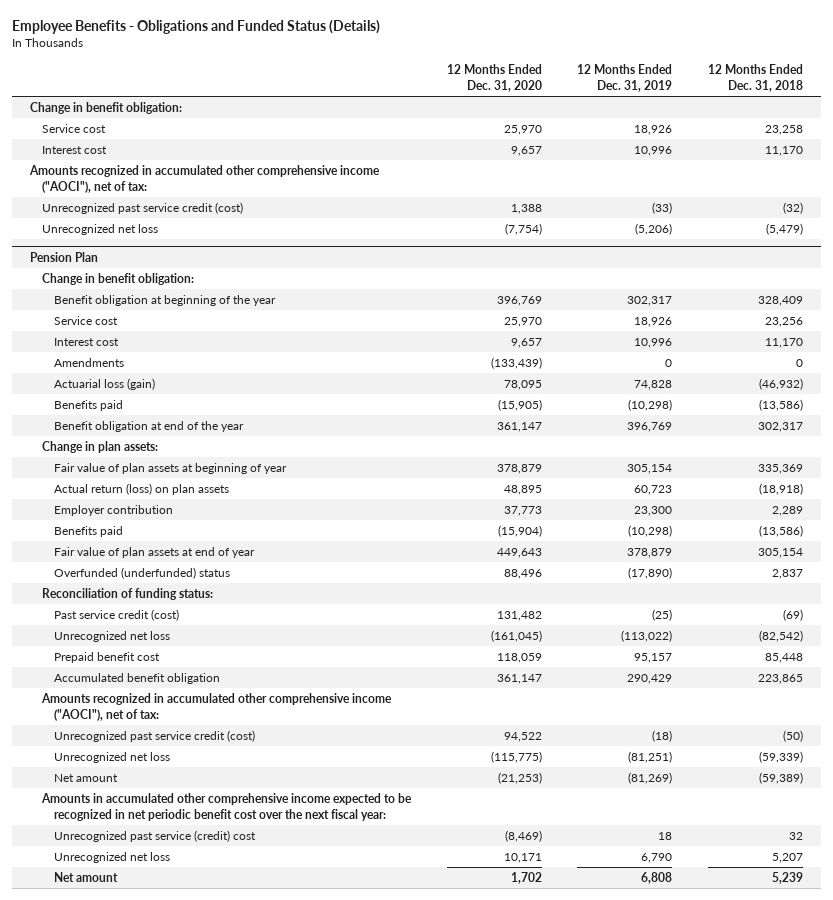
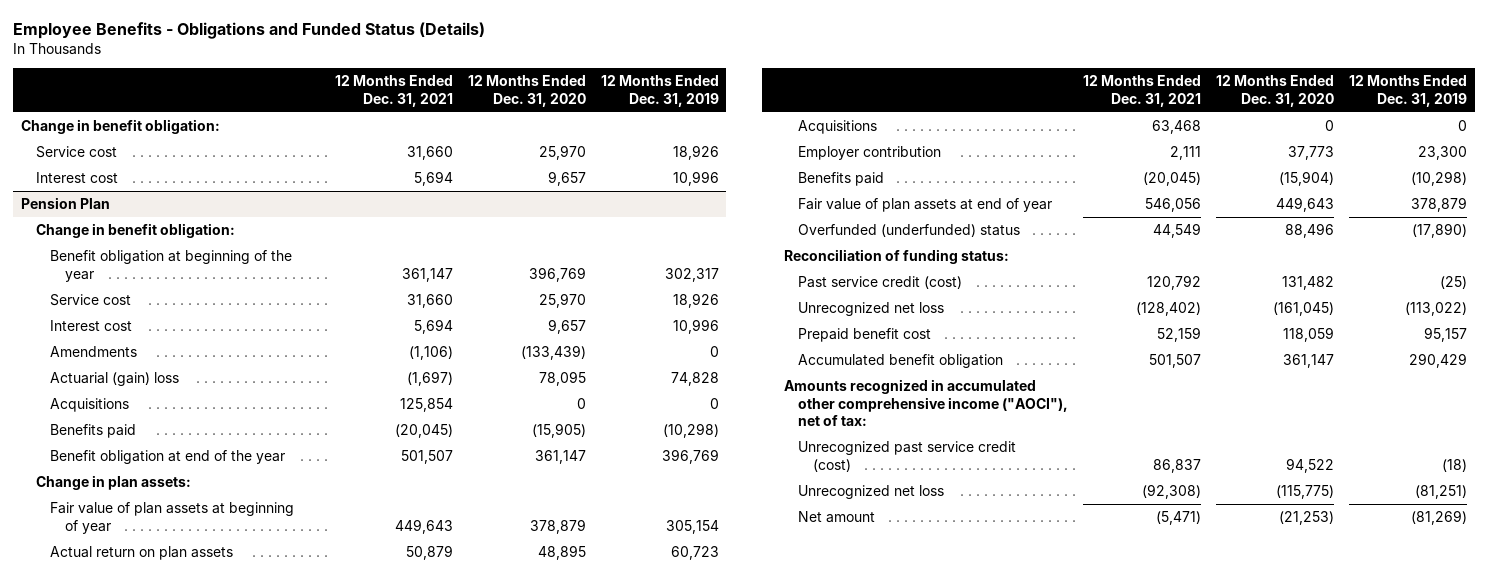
- | 12 Months Ended Dec. 31, 2020 | 12 Months Ended Dec. 31, 2019 | 12 Months Ended Dec. 31, 2018
+ | 12 Months Ended Dec. 31, 2021 | 12 Months Ended Dec. 31, 2020 | 12 Months Ended Dec. 31, 2019
- Amounts recognized in accumulated other comprehensive income ("AOCI"), net of tax:
- Unrecognized past service credit (cost) | 1,388 | (33) | (32)
- Unrecognized net loss | (7,754) | (5,206) | (5,479)
@ Pension Plan
- Actuarial loss (gain) | 78,095 | 74,828 | (46,932)
+ Actuarial (gain) loss | (1,697) | 78,095 | 74,828
+ Acquisitions | 125,854 | 0 | 0
- Actual return (loss) on plan assets | 48,895 | 60,723 | (18,918)
+ Actual return on plan assets | 50,879 | 48,895 | 60,723
+ Acquisitions | 63,468 | 0 | 0
- Amounts in accumulated other comprehensive income expected to be recognized in net periodic benefit cost over the next fiscal year:
- Unrecognized past service (credit) cost | (8,469) | 18 | 32
- Unrecognized net loss | 10,171 | 6,790 | 5,207
- Net amount | 1,702 | 6,808 | 5,239

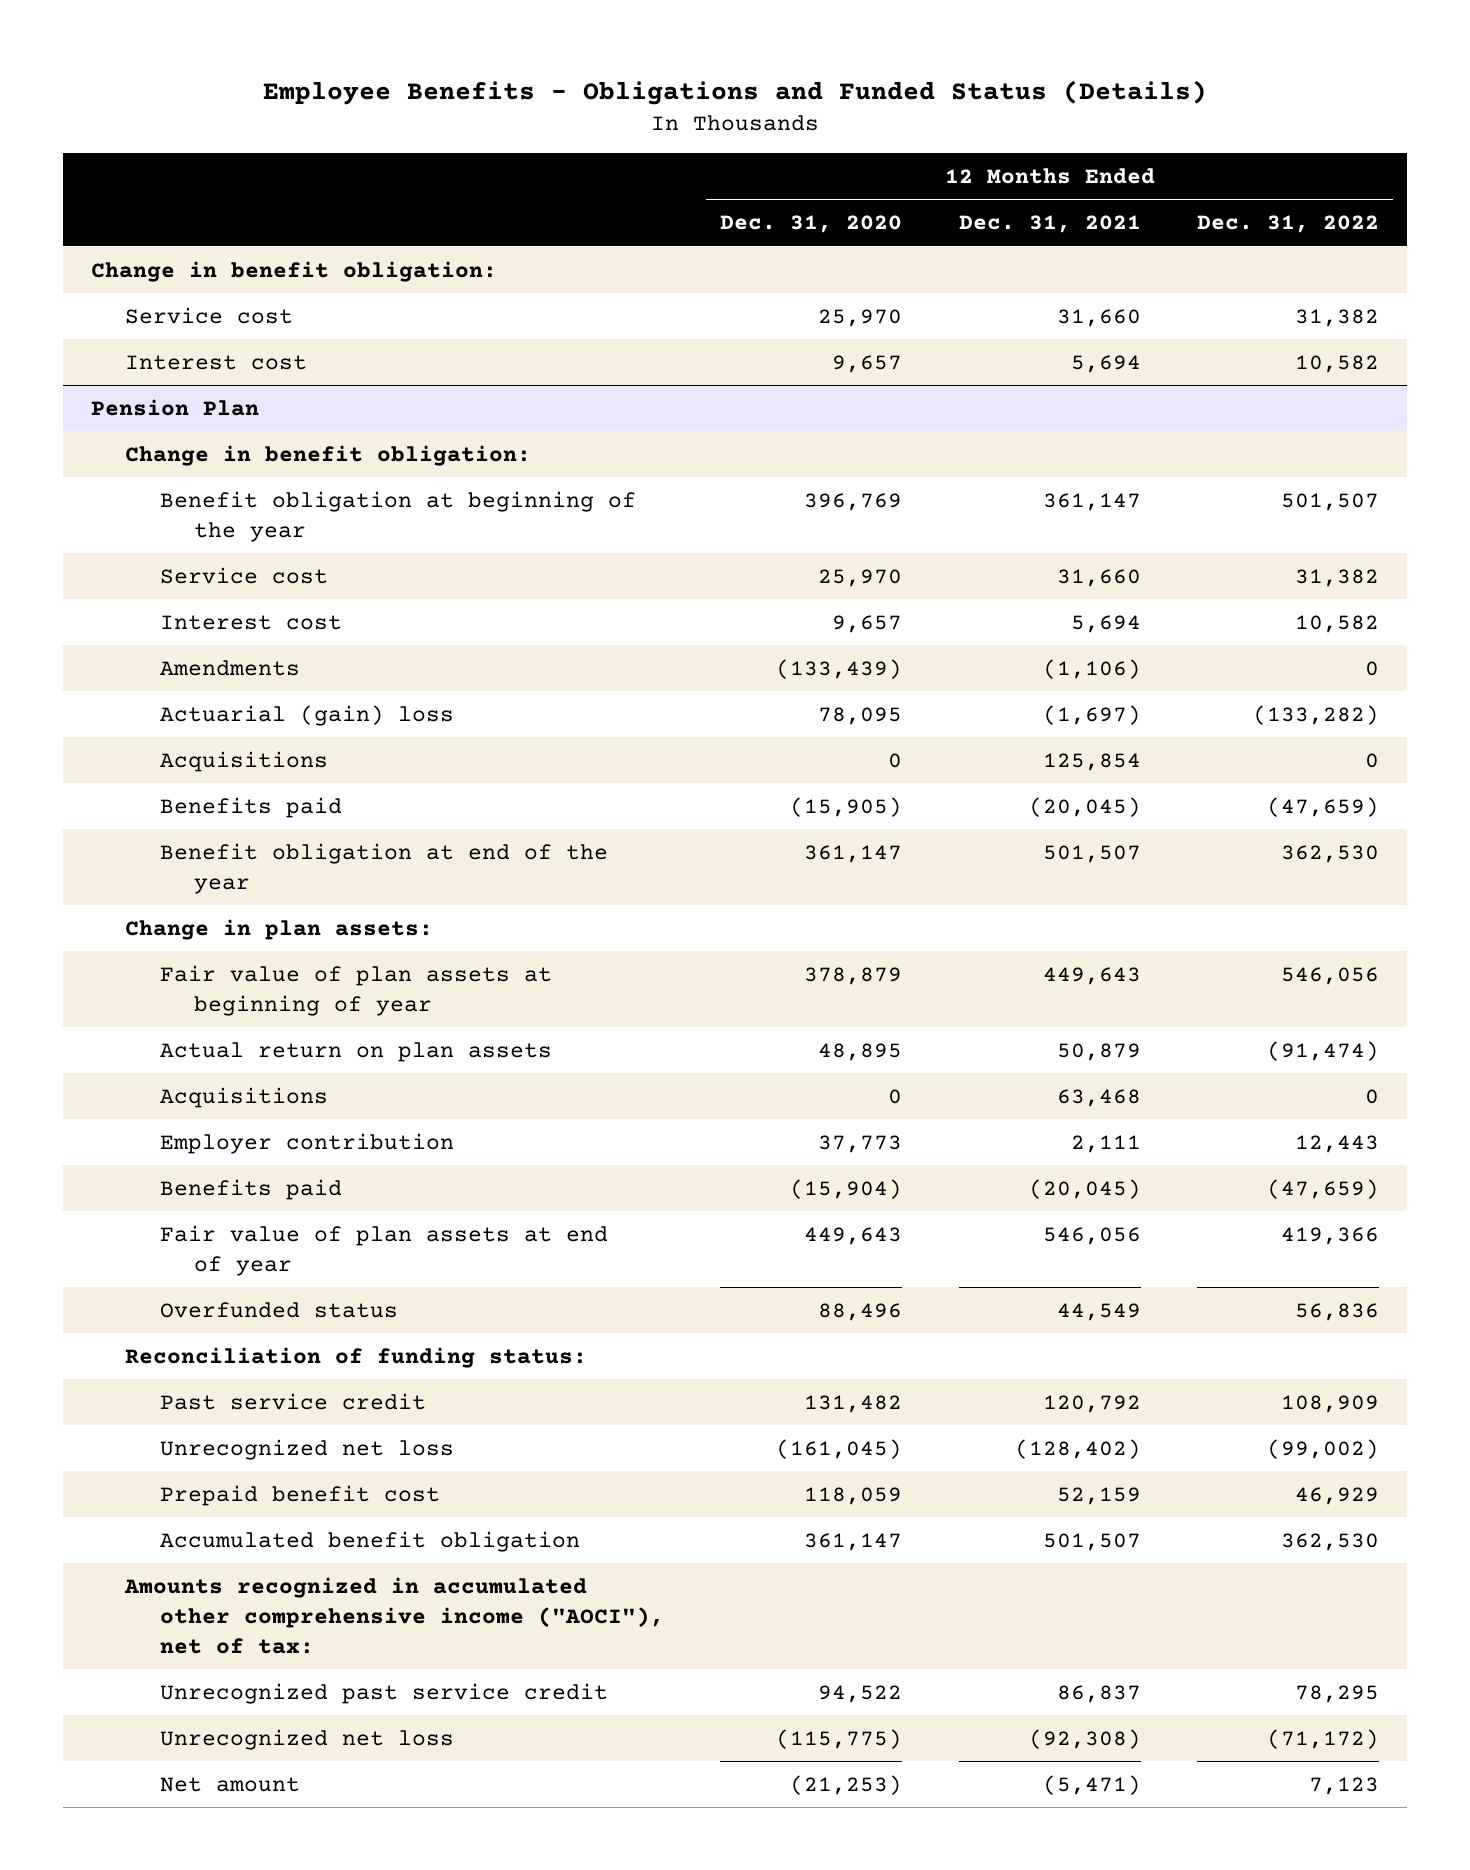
- | 12 Months Ended Dec. 31, 2021 | 12 Months Ended Dec. 31, 2020 | 12 Months Ended Dec. 31, 2019
+ | 12 Months Ended Dec. 31, 2020 | 12 Months Ended Dec. 31, 2021 | 12 Months Ended Dec. 31, 2022
@ Pension Plan
- Overfunded (underfunded) status | 44,549 | 88,496 | (17,890)
+ Overfunded status | 88,496 | 44,549 | 56,836
- Past service credit (cost) | 120,792 | 131,482 | (25)
+ Past service credit | 131,482 | 120,792 | 108,909
- Unrecognized past service credit (cost) | 86,837 | 94,522 | (18)
+ Unrecognized past service credit | 94,522 | 86,837 | 78,295

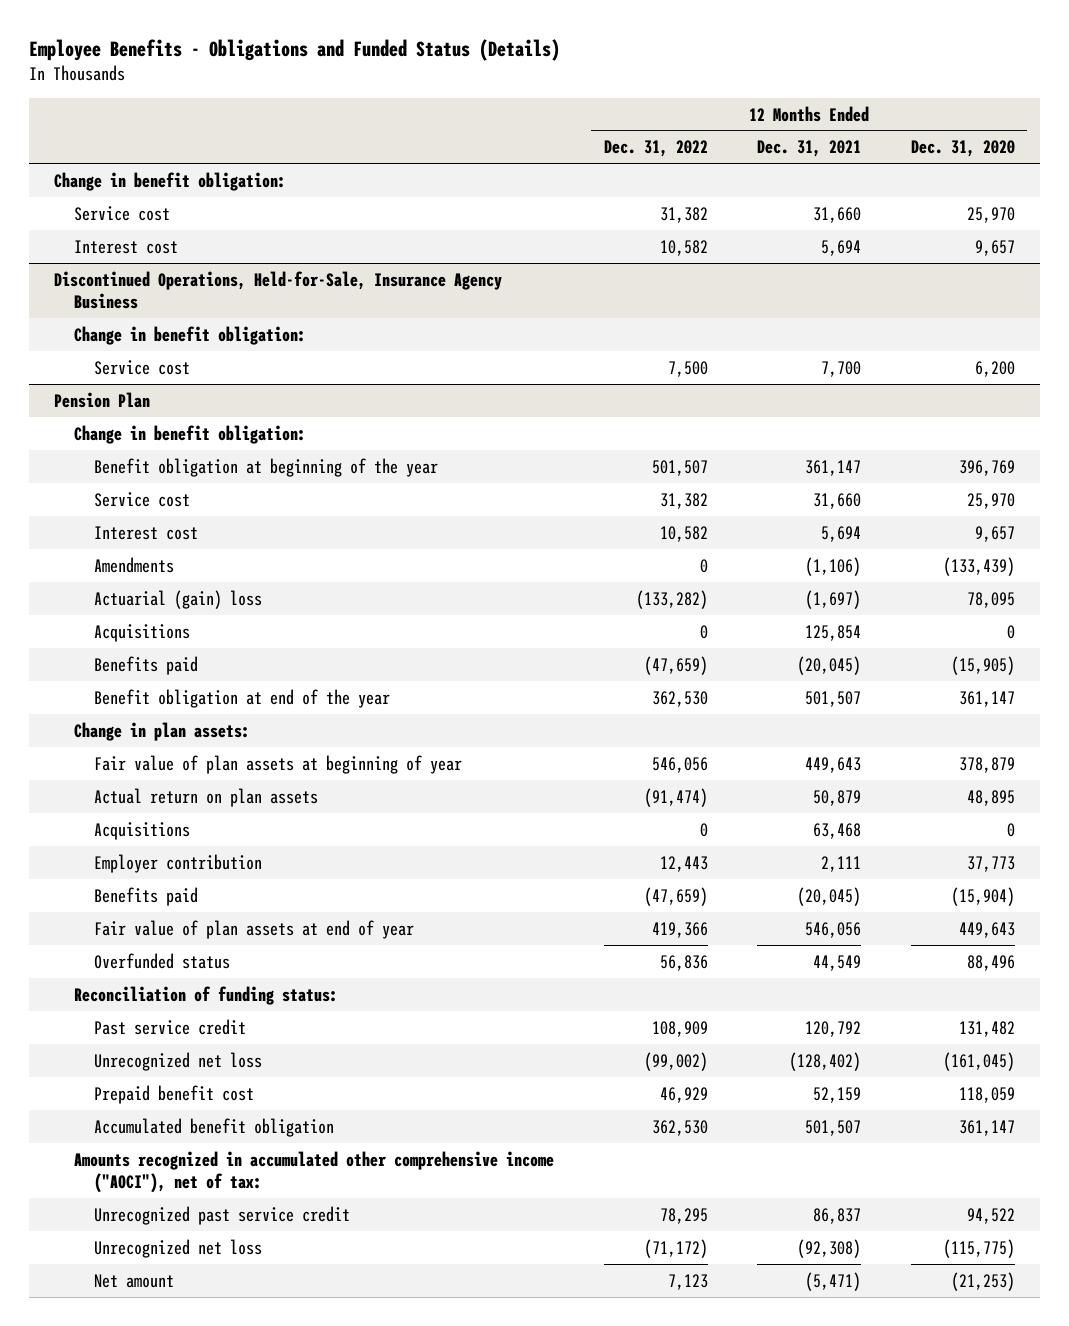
- | 12 Months Ended Dec. 31, 2020 | 12 Months Ended Dec. 31, 2021 | 12 Months Ended Dec. 31, 2022
+ | 12 Months Ended Dec. 31, 2022 | 12 Months Ended Dec. 31, 2021 | 12 Months Ended Dec. 31, 2020
+ Discontinued Operations, Held-for-Sale, Insurance Agency Business
+ Change in benefit obligation:
+ Service cost | 7,500 | 7,700 | 6,200

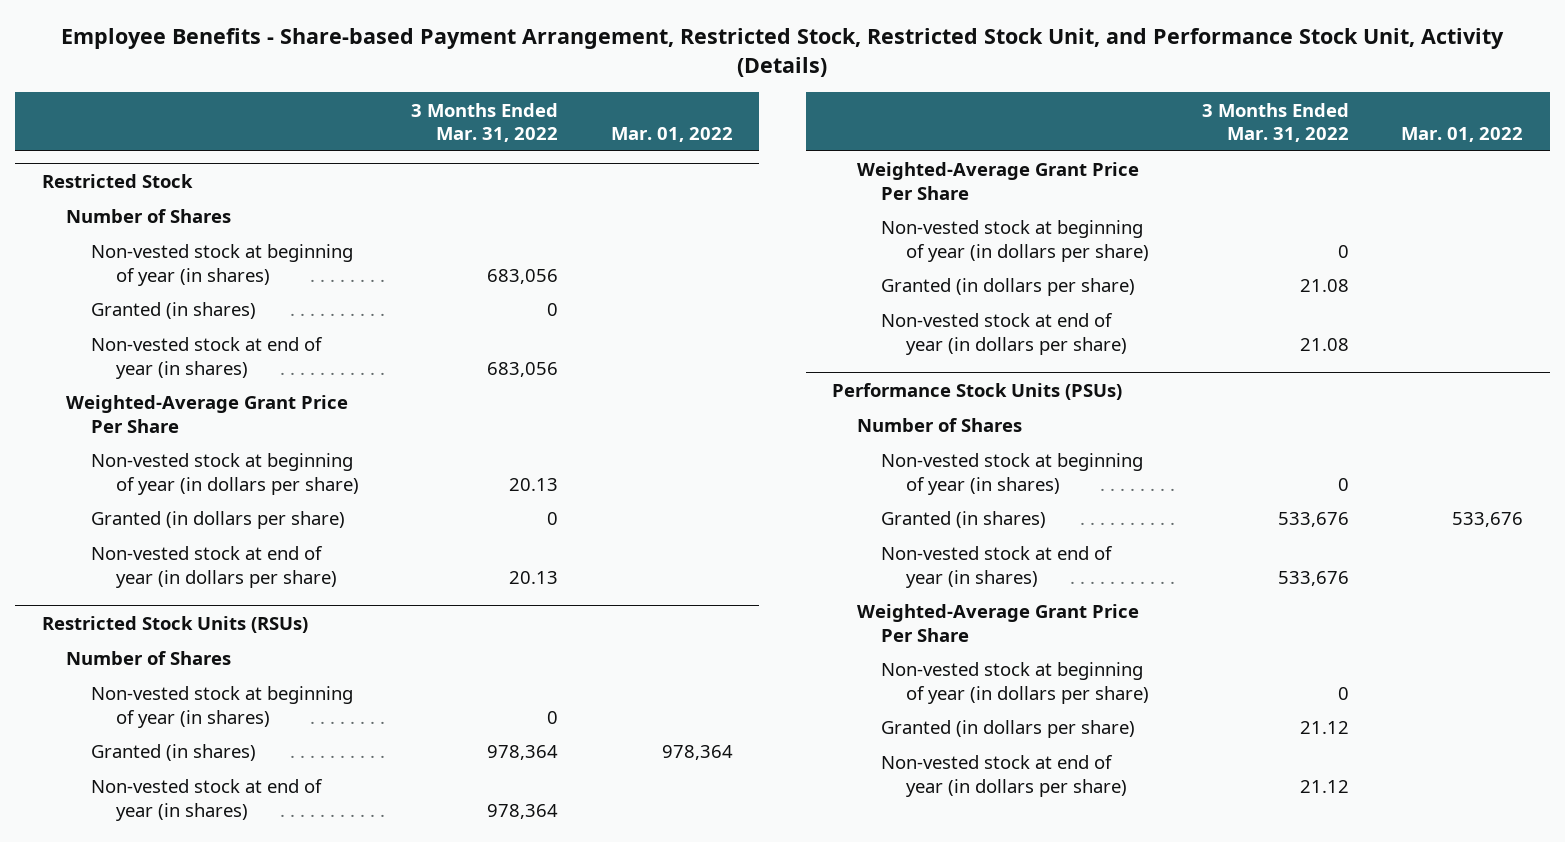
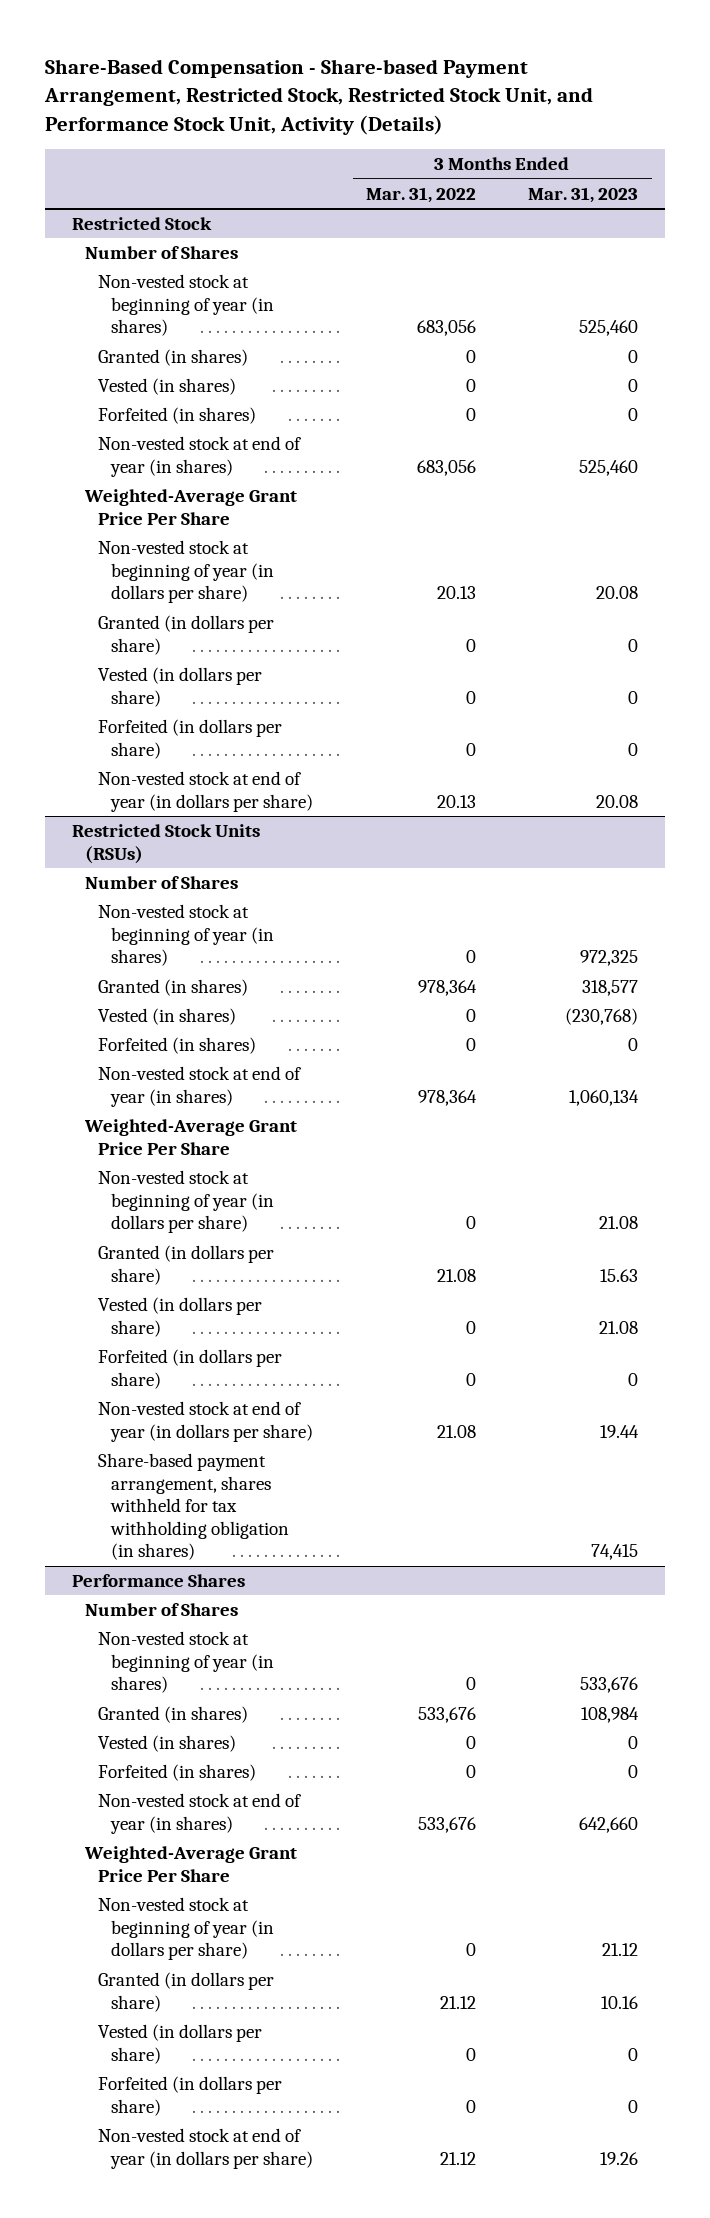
- Employee Benefits - Share-based Payment Arrangement, Restricted Stock, Restricted Stock Unit, and Performance Stock Unit, Activity (Details)
+ Share-Based Compensation - Share-based Payment Arrangement, Restricted Stock, Restricted Stock Unit, and Performance Stock Unit, Activity (Details)
- | 3 Months Ended Mar. 31, 2022 | Mar. 01, 2022
+ | 3 Months Ended Mar. 31, 2022 | 3 Months Ended Mar. 31, 2023
@ Restricted Stock
+ Vested (in shares) | 0 | 0
+ Forfeited (in shares) | 0 | 0
+ Vested (in dollars per share) | 0 | 0
+ Forfeited (in dollars per share) | 0 | 0
@ Restricted Stock Units (RSUs)
+ Vested (in shares) | 0 | (230,768)
+ Forfeited (in shares) | 0 | 0
+ Vested (in dollars per share) | 0 | 21.08
+ Forfeited (in dollars per share) | 0 | 0
- Performance Stock Units (PSUs)
@ Restricted Stock Units (RSUs)
+ Share-based payment arrangement, shares withheld for tax withholding obligation (in shares) | | 74,415
+ Performance Shares
+ Vested (in shares) | 0 | 0
+ Forfeited (in shares) | 0 | 0
+ Vested (in dollars per share) | 0 | 0
+ Forfeited (in dollars per share) | 0 | 0

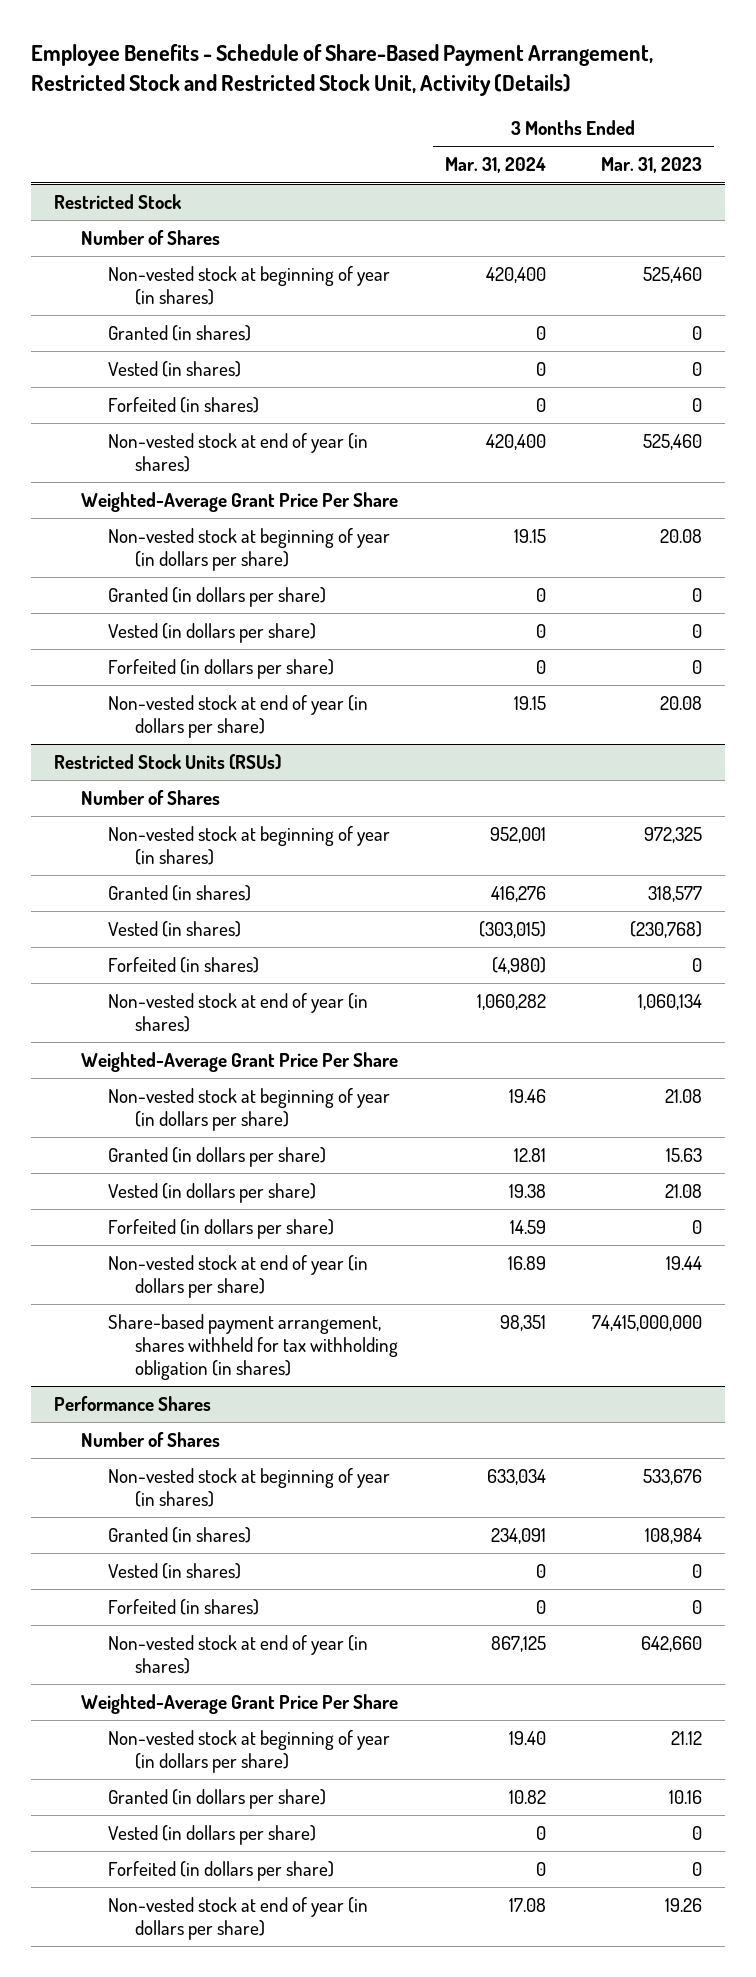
- Share-Based Compensation - Share-based Payment Arrangement, Restricted Stock, Restricted Stock Unit, and Performance Stock Unit, Activity (Details)
+ Employee Benefits - Schedule of Share-Based Payment Arrangement, Restricted Stock and Restricted Stock Unit, Activity (Details)
- | 3 Months Ended Mar. 31, 2022 | 3 Months Ended Mar. 31, 2023
+ | 3 Months Ended Mar. 31, 2024 | 3 Months Ended Mar. 31, 2023
@ Restricted Stock Units (RSUs)
- Share-based payment arrangement, shares withheld for tax withholding obligation (in shares) | | 74,415
+ Share-based payment arrangement, shares withheld for tax withholding obligation (in shares) | 98,351 | 74,415,000,000

